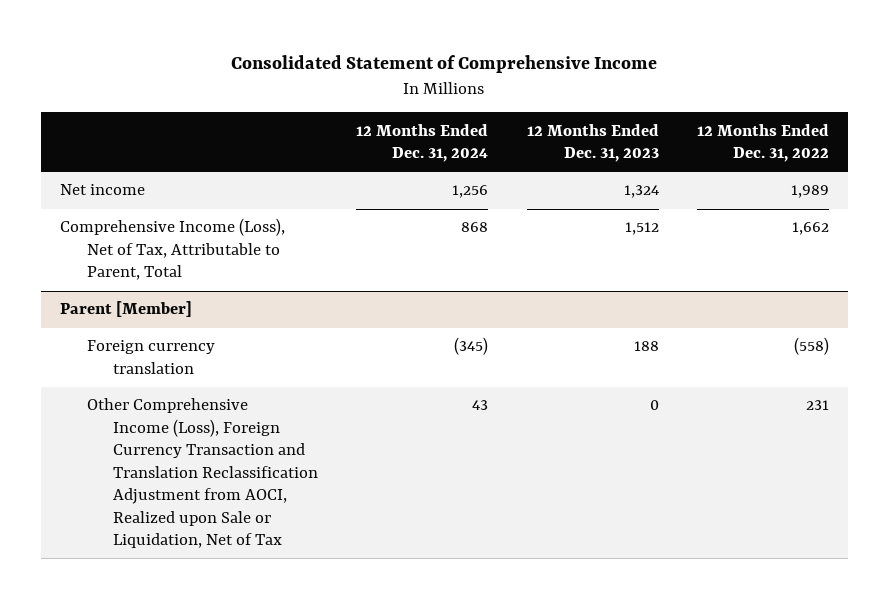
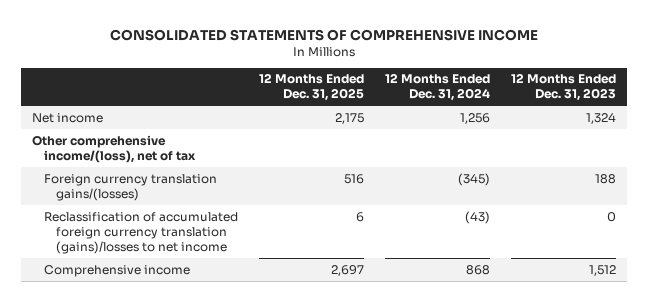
- Consolidated Statement of Comprehensive Income
+ CONSOLIDATED STATEMENTS OF COMPREHENSIVE INCOME
- | 12 Months Ended Dec. 31, 2024 | 12 Months Ended Dec. 31, 2023 | 12 Months Ended Dec. 31, 2022
+ | 12 Months Ended Dec. 31, 2025 | 12 Months Ended Dec. 31, 2024 | 12 Months Ended Dec. 31, 2023
- Comprehensive Income (Loss), Net of Tax, Attributable to Parent, Total | 868 | 1,512 | 1,662
- Parent [Member]
- Foreign currency translation | (345) | 188 | (558)
- Other Comprehensive Income (Loss), Foreign Currency Transaction and Translation Reclassification Adjustment from AOCI, Realized upon Sale or Liquidation, Net of Tax | 43 | 0 | 231
+ Other comprehensive income/(loss), net of tax
+ Foreign currency translation gains/(losses) | 516 | (345) | 188
+ Reclassification of accumulated foreign currency translation (gains)/losses to net income | 6 | (43) | 0
+ Comprehensive income | 2,697 | 868 | 1,512

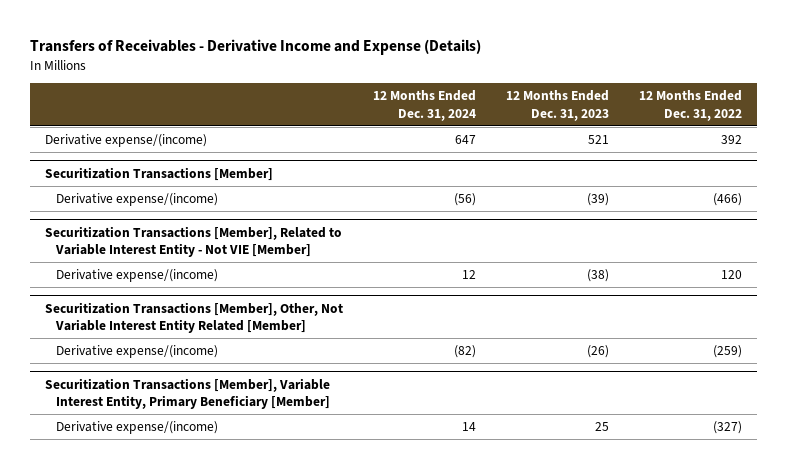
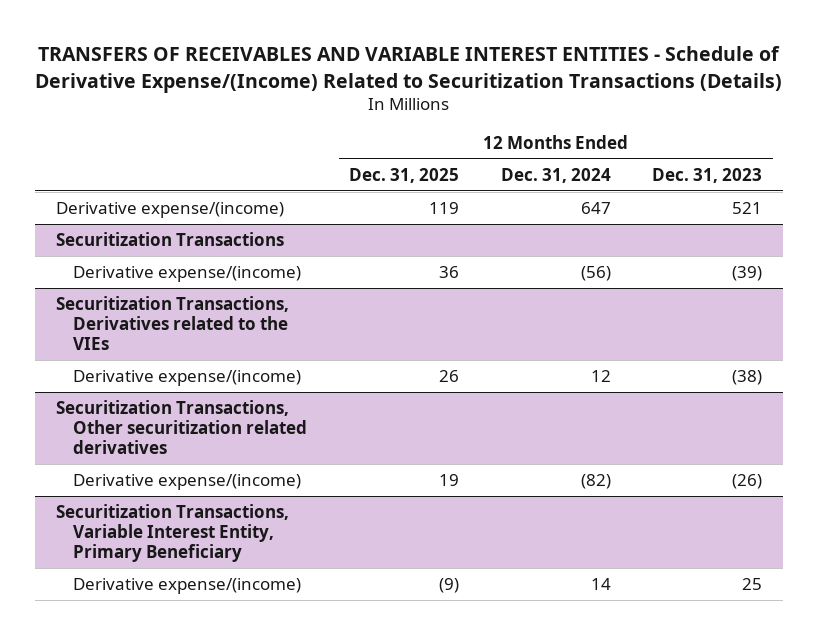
- Transfers of Receivables - Derivative Income and Expense (Details)
+ TRANSFERS OF RECEIVABLES AND VARIABLE INTEREST ENTITIES - Schedule of Derivative Expense/(Income) Related to Securitization Transactions (Details)
- | 12 Months Ended Dec. 31, 2024 | 12 Months Ended Dec. 31, 2023 | 12 Months Ended Dec. 31, 2022
+ | 12 Months Ended Dec. 31, 2025 | 12 Months Ended Dec. 31, 2024 | 12 Months Ended Dec. 31, 2023
- Securitization Transactions [Member]
+ Securitization Transactions
- Securitization Transactions [Member], Related to Variable Interest Entity - Not VIE [Member]
+ Securitization Transactions, Derivatives related to the VIEs
- Securitization Transactions [Member], Other, Not Variable Interest Entity Related [Member]
+ Securitization Transactions, Other securitization related derivatives
- Securitization Transactions [Member], Variable Interest Entity, Primary Beneficiary [Member]
+ Securitization Transactions, Variable Interest Entity, Primary Beneficiary

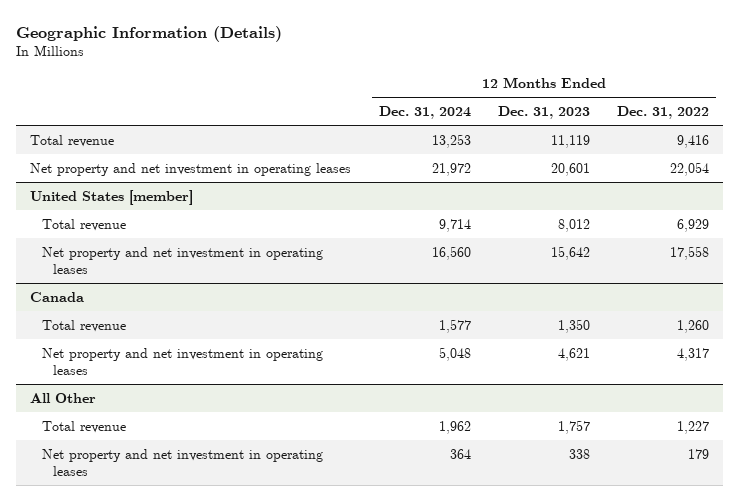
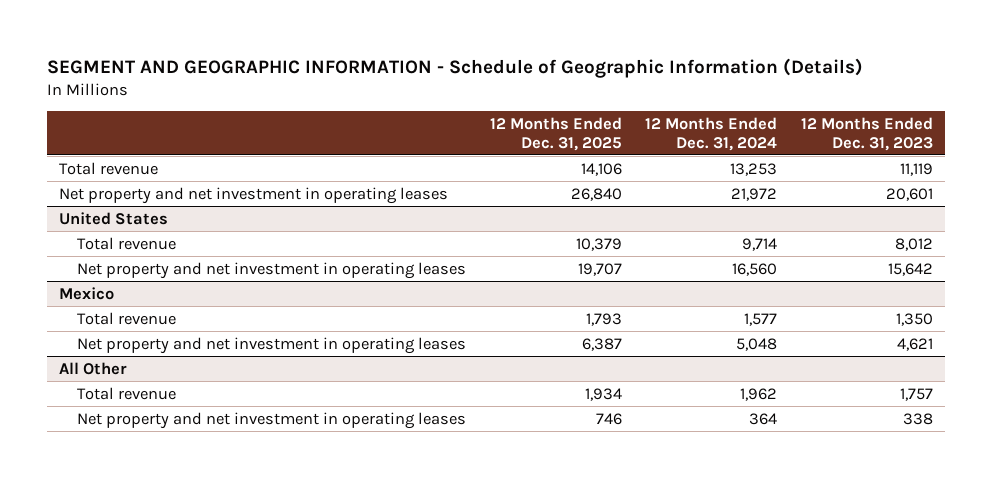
- Geographic Information (Details)
+ SEGMENT AND GEOGRAPHIC INFORMATION - Schedule of Geographic Information (Details)
- | 12 Months Ended Dec. 31, 2024 | 12 Months Ended Dec. 31, 2023 | 12 Months Ended Dec. 31, 2022
+ | 12 Months Ended Dec. 31, 2025 | 12 Months Ended Dec. 31, 2024 | 12 Months Ended Dec. 31, 2023
- United States [member]
+ United States
- Canada
+ Mexico

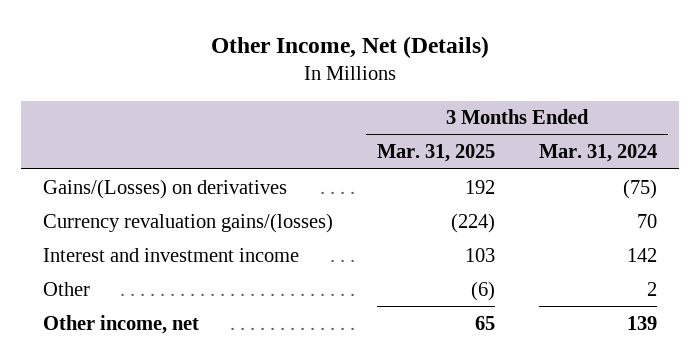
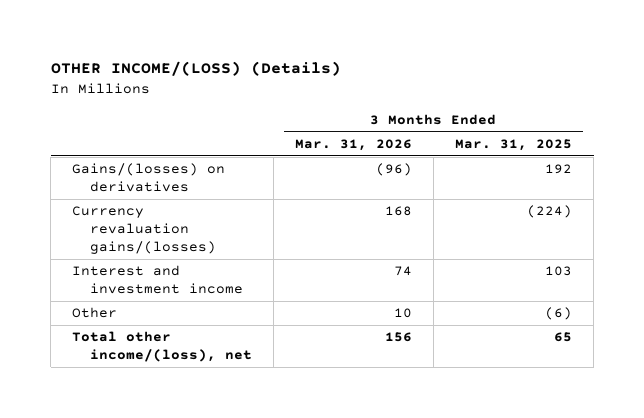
- Other Income, Net (Details)
+ OTHER INCOME/(LOSS) (Details)
- | 3 Months Ended Mar. 31, 2025 | 3 Months Ended Mar. 31, 2024
+ | 3 Months Ended Mar. 31, 2026 | 3 Months Ended Mar. 31, 2025
- Gains/(Losses) on derivatives | 192 | (75)
+ Gains/(losses) on derivatives | (96) | 192
- Other income, net | 65 | 139
+ Total other income/(loss), net | 156 | 65

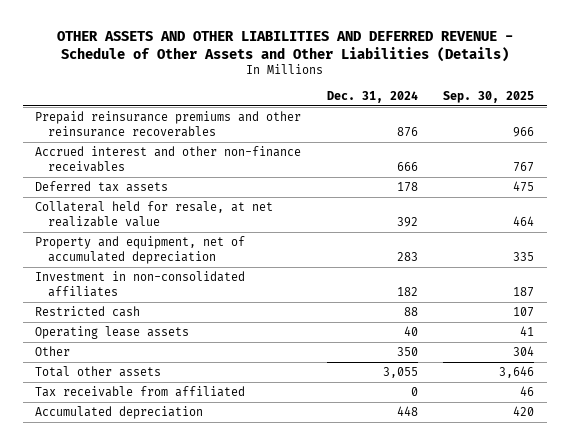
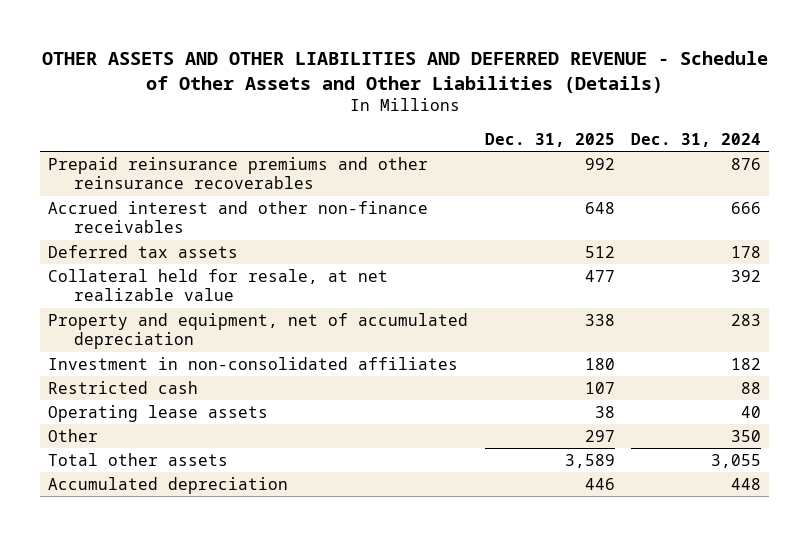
- | Dec. 31, 2024 | Sep. 30, 2025
+ | Dec. 31, 2025 | Dec. 31, 2024
- Tax receivable from affiliated | 0 | 46

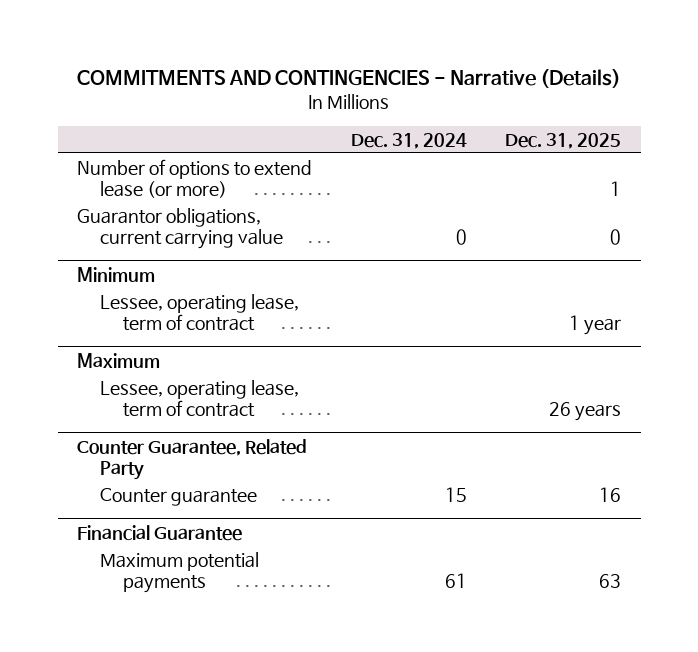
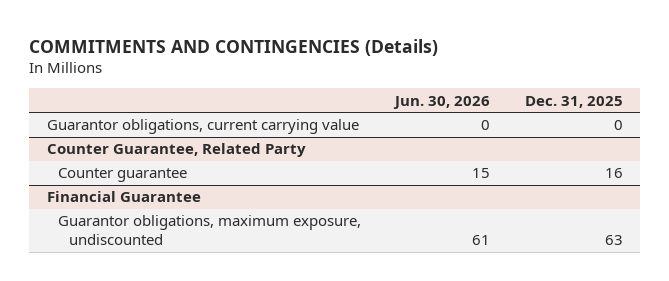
- COMMITMENTS AND CONTINGENCIES - Narrative (Details)
+ COMMITMENTS AND CONTINGENCIES (Details)
- | Dec. 31, 2024 | Dec. 31, 2025
+ | Jun. 30, 2026 | Dec. 31, 2025
- Number of options to extend lease (or more) | | 1
- Minimum
- Lessee, operating lease, term of contract | | 1 year
- Maximum
- Lessee, operating lease, term of contract | | 26 years
@ Financial Guarantee
- Maximum potential payments | 61 | 63
+ Guarantor obligations, maximum exposure, undiscounted | 61 | 63

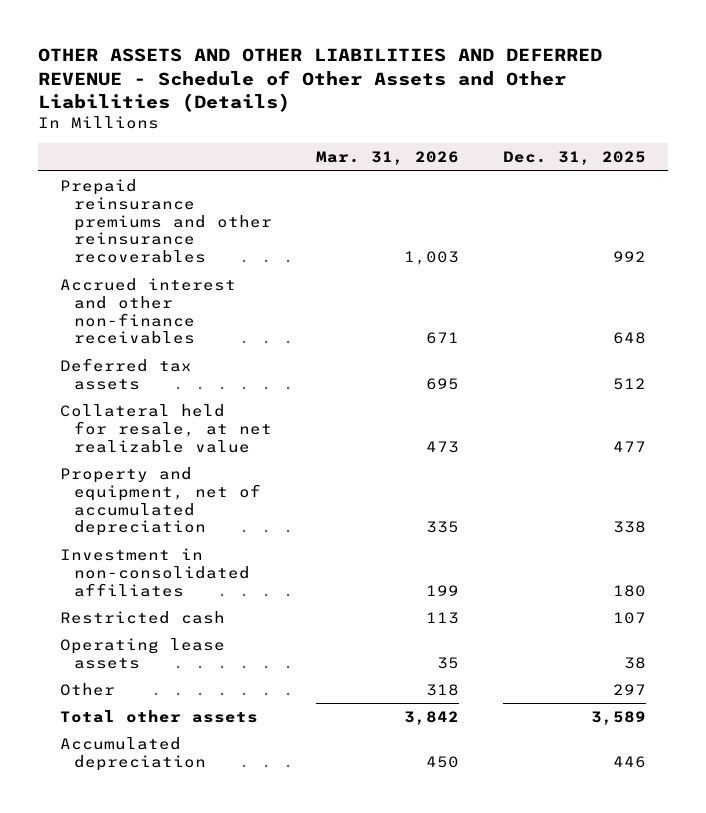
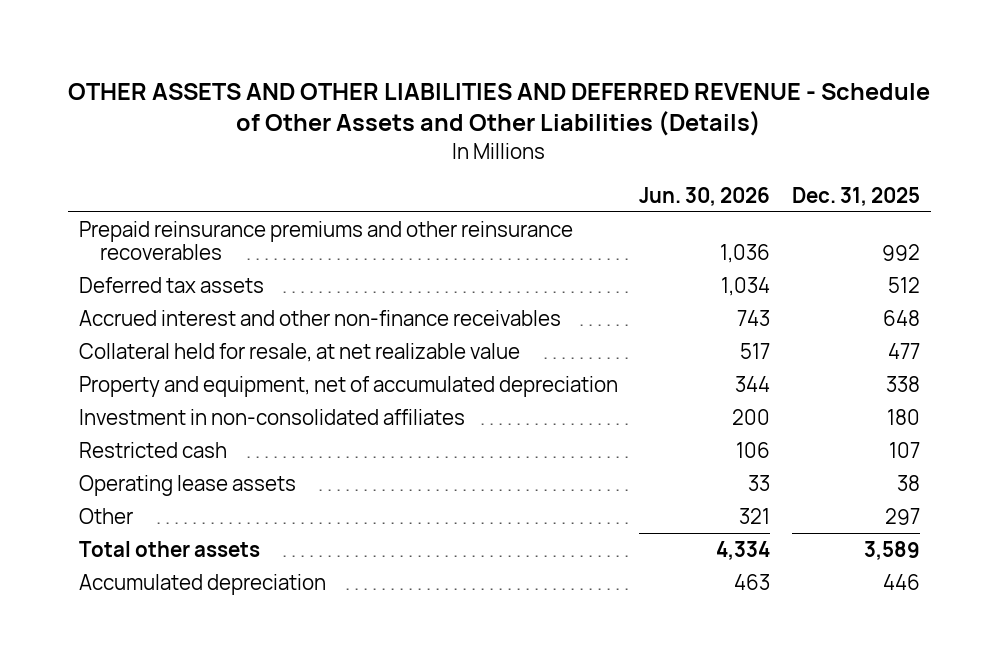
- | Mar. 31, 2026 | Dec. 31, 2025
+ | Jun. 30, 2026 | Dec. 31, 2025
moved down: Accrued interest and other non-finance receivables | 743 | 648

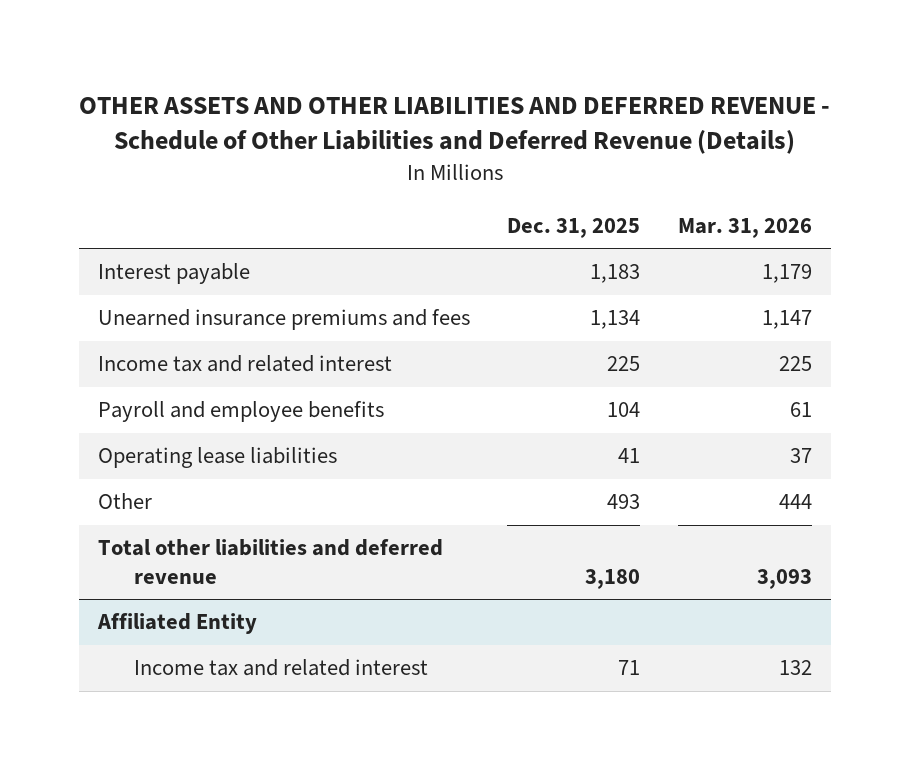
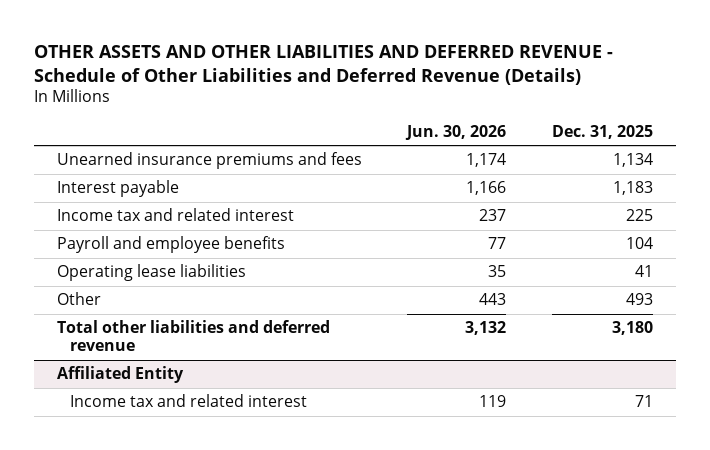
- | Dec. 31, 2025 | Mar. 31, 2026
+ | Jun. 30, 2026 | Dec. 31, 2025
moved down: Interest payable | 1,166 | 1,183

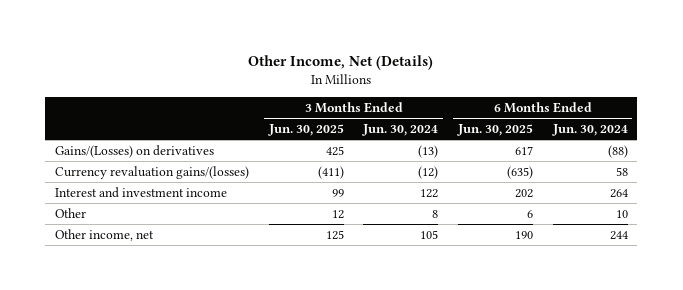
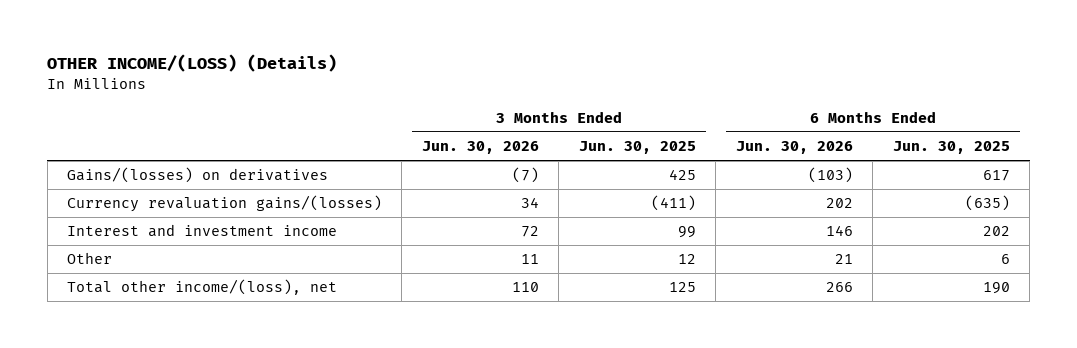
- Other Income, Net (Details)
+ OTHER INCOME/(LOSS) (Details)
- | 3 Months Ended Jun. 30, 2025 | 3 Months Ended Jun. 30, 2024 | 6 Months Ended Jun. 30, 2025 | 6 Months Ended Jun. 30, 2024
+ | 3 Months Ended Jun. 30, 2026 | 3 Months Ended Jun. 30, 2025 | 6 Months Ended Jun. 30, 2026 | 6 Months Ended Jun. 30, 2025
- Gains/(Losses) on derivatives | 425 | (13) | 617 | (88)
+ Gains/(losses) on derivatives | (7) | 425 | (103) | 617
- Other income, net | 125 | 105 | 190 | 244
+ Total other income/(loss), net | 110 | 125 | 266 | 190

